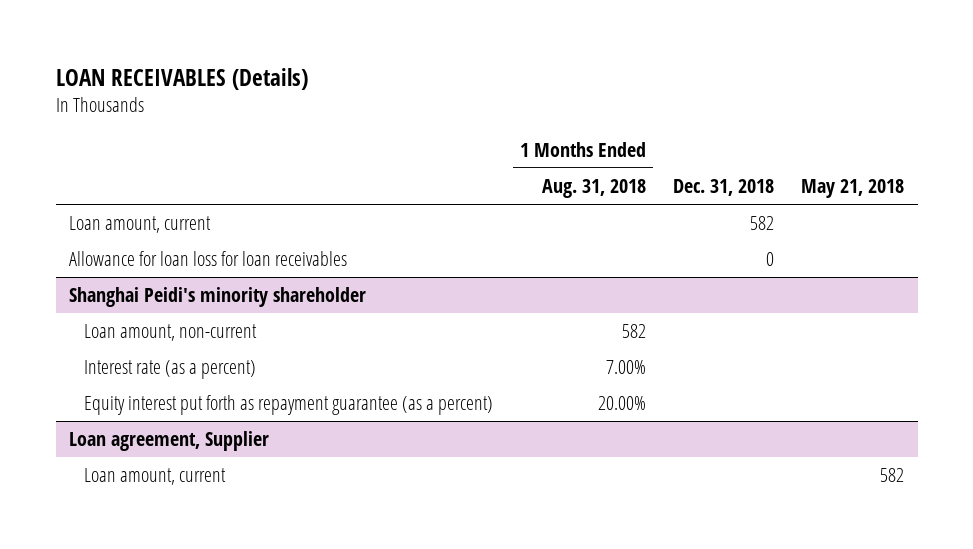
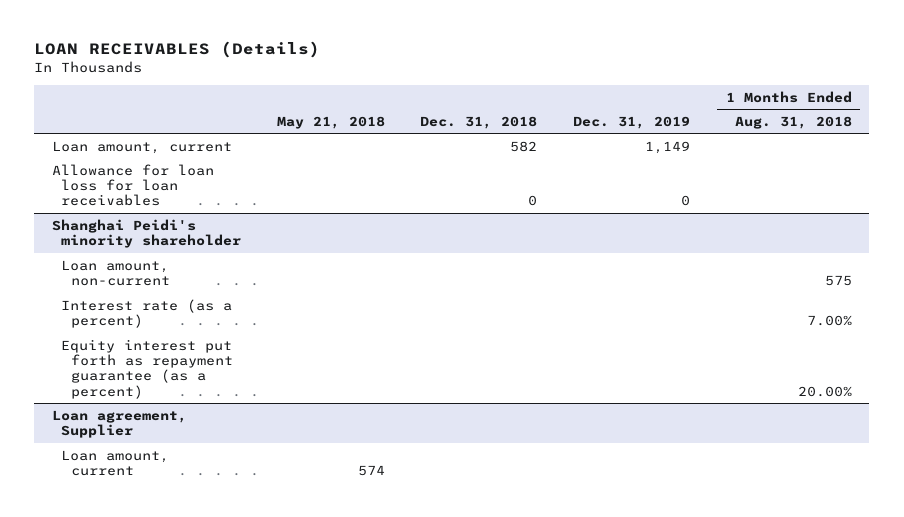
- | 1 Months Ended Aug. 31, 2018 | Dec. 31, 2018 | May 21, 2018
+ | May 21, 2018 | Dec. 31, 2018 | Dec. 31, 2019 | 1 Months Ended Aug. 31, 2018
@ Shanghai Peidi's minority shareholder
- Loan amount, non-current | 582 | |
+ Loan amount, non-current | | | | 575
@ Loan agreement, Supplier
- Loan amount, current | | | 582
+ Loan amount, current | 574 | | |

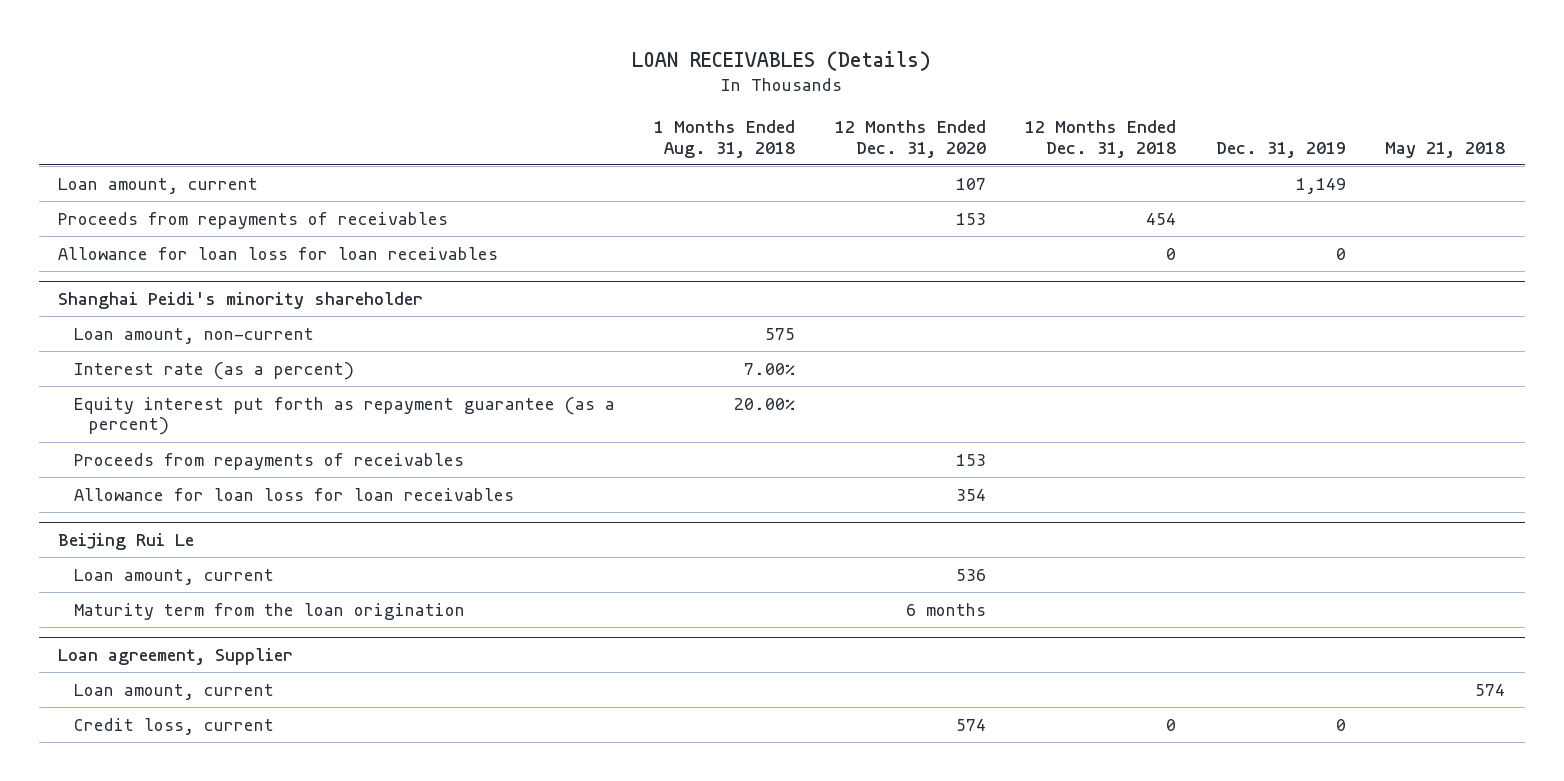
- | May 21, 2018 | Dec. 31, 2018 | Dec. 31, 2019 | 1 Months Ended Aug. 31, 2018
+ | 1 Months Ended Aug. 31, 2018 | 12 Months Ended Dec. 31, 2020 | 12 Months Ended Dec. 31, 2018 | Dec. 31, 2019 | May 21, 2018
+ Proceeds from repayments of receivables | | 153 | 454 | |
@ Shanghai Peidi's minority shareholder
+ Proceeds from repayments of receivables | | 153 | | |
+ Allowance for loan loss for loan receivables | | 354 | | |
+ Beijing Rui Le
+ Loan amount, current | | 536 | | |
+ Maturity term from the loan origination | | 6 months | | |
@ Loan agreement, Supplier
+ Credit loss, current | | 574 | 0 | 0 |

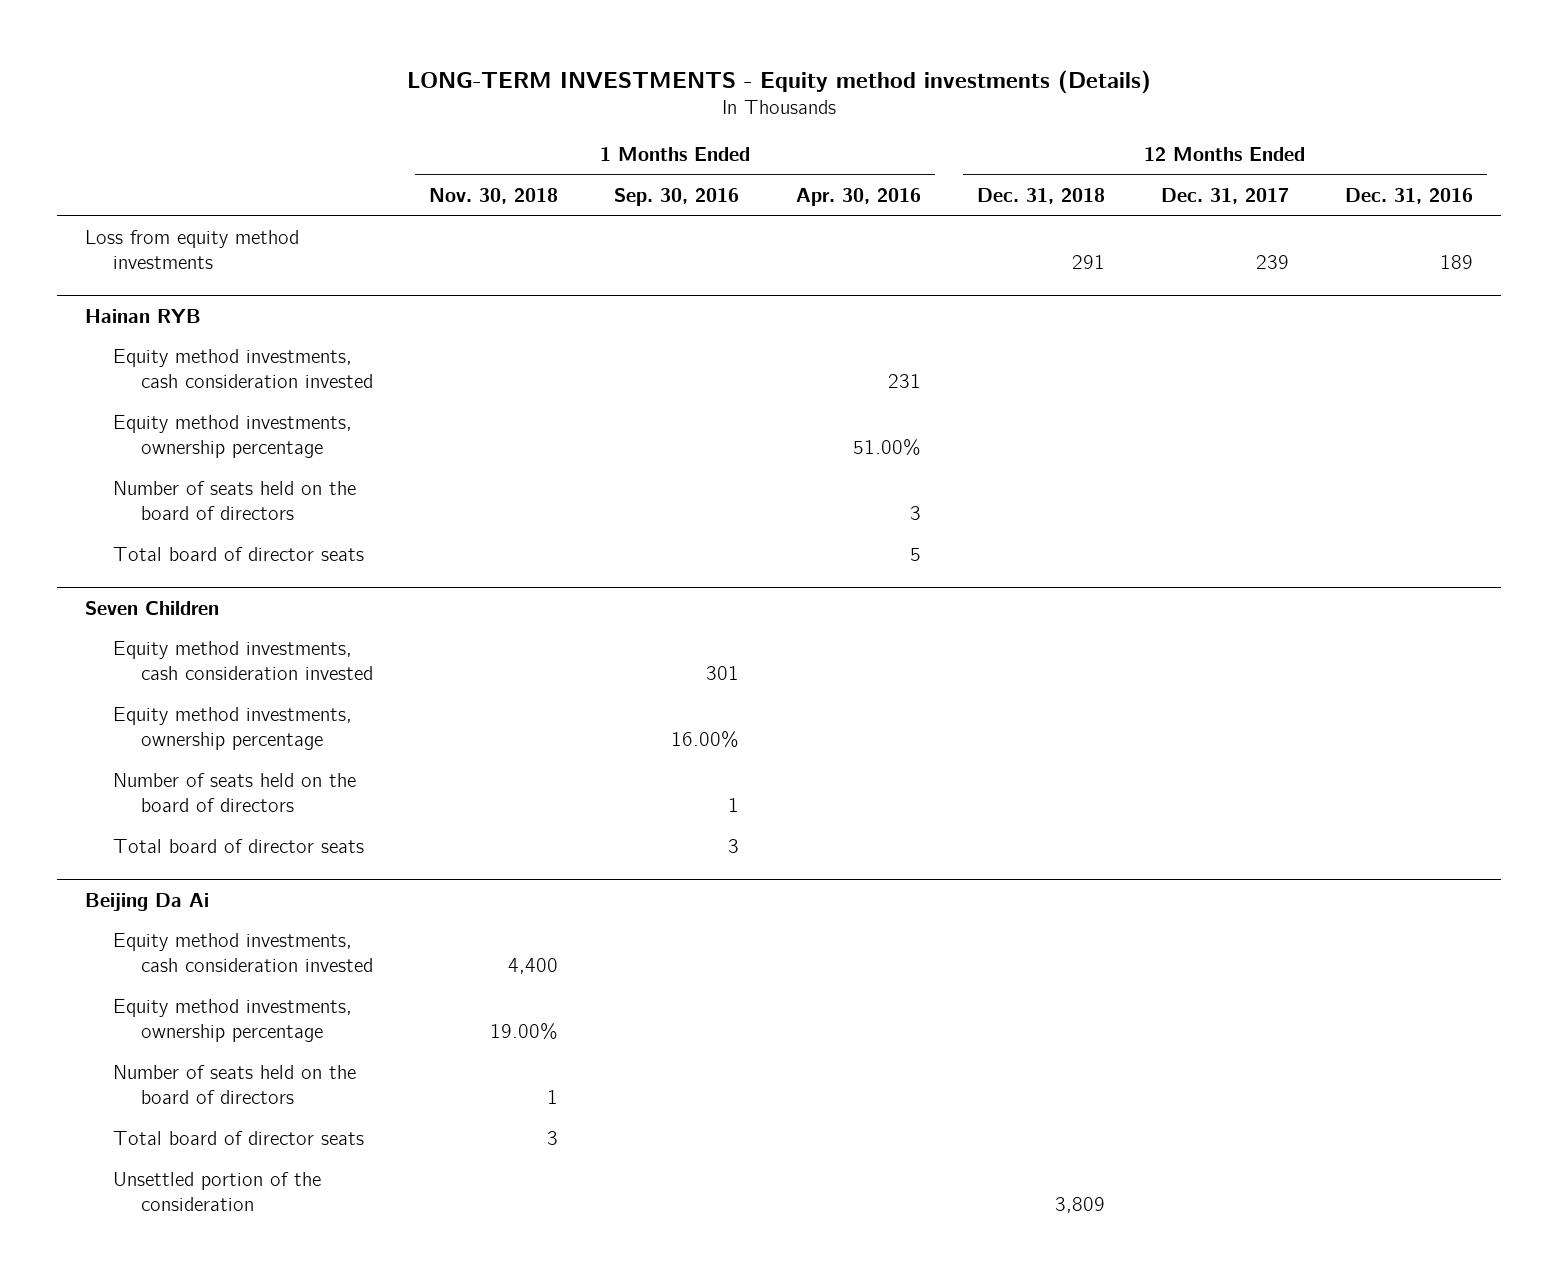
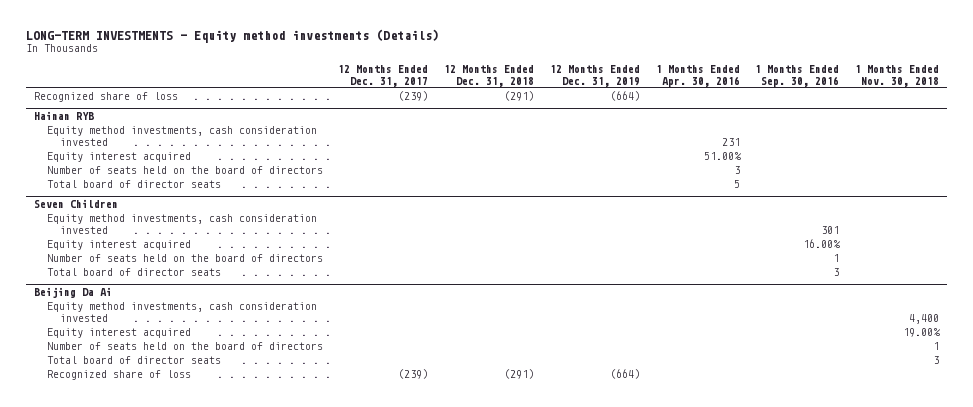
- | 1 Months Ended Nov. 30, 2018 | 1 Months Ended Sep. 30, 2016 | 1 Months Ended Apr. 30, 2016 | 12 Months Ended Dec. 31, 2018 | 12 Months Ended Dec. 31, 2017 | 12 Months Ended Dec. 31, 2016
+ | 12 Months Ended Dec. 31, 2017 | 12 Months Ended Dec. 31, 2018 | 12 Months Ended Dec. 31, 2019 | 1 Months Ended Apr. 30, 2016 | 1 Months Ended Sep. 30, 2016 | 1 Months Ended Nov. 30, 2018
- Loss from equity method investments | | | | 291 | 239 | 189
+ Recognized share of loss | (239) | (291) | (664) | | |
@ Hainan RYB
- Equity method investments, ownership percentage | | | 51.00% | | |
+ Equity interest acquired | | | | 51.00% | |
@ Seven Children
- Equity method investments, ownership percentage | | 16.00% | | | |
+ Equity interest acquired | | | | | 16.00% |
@ Beijing Da Ai
- Equity method investments, ownership percentage | 19.00% | | | | |
+ Equity interest acquired | | | | | | 19.00%
- Unsettled portion of the consideration | | | | 3,809 | |
+ Recognized share of loss | (239) | (291) | (664) | | |

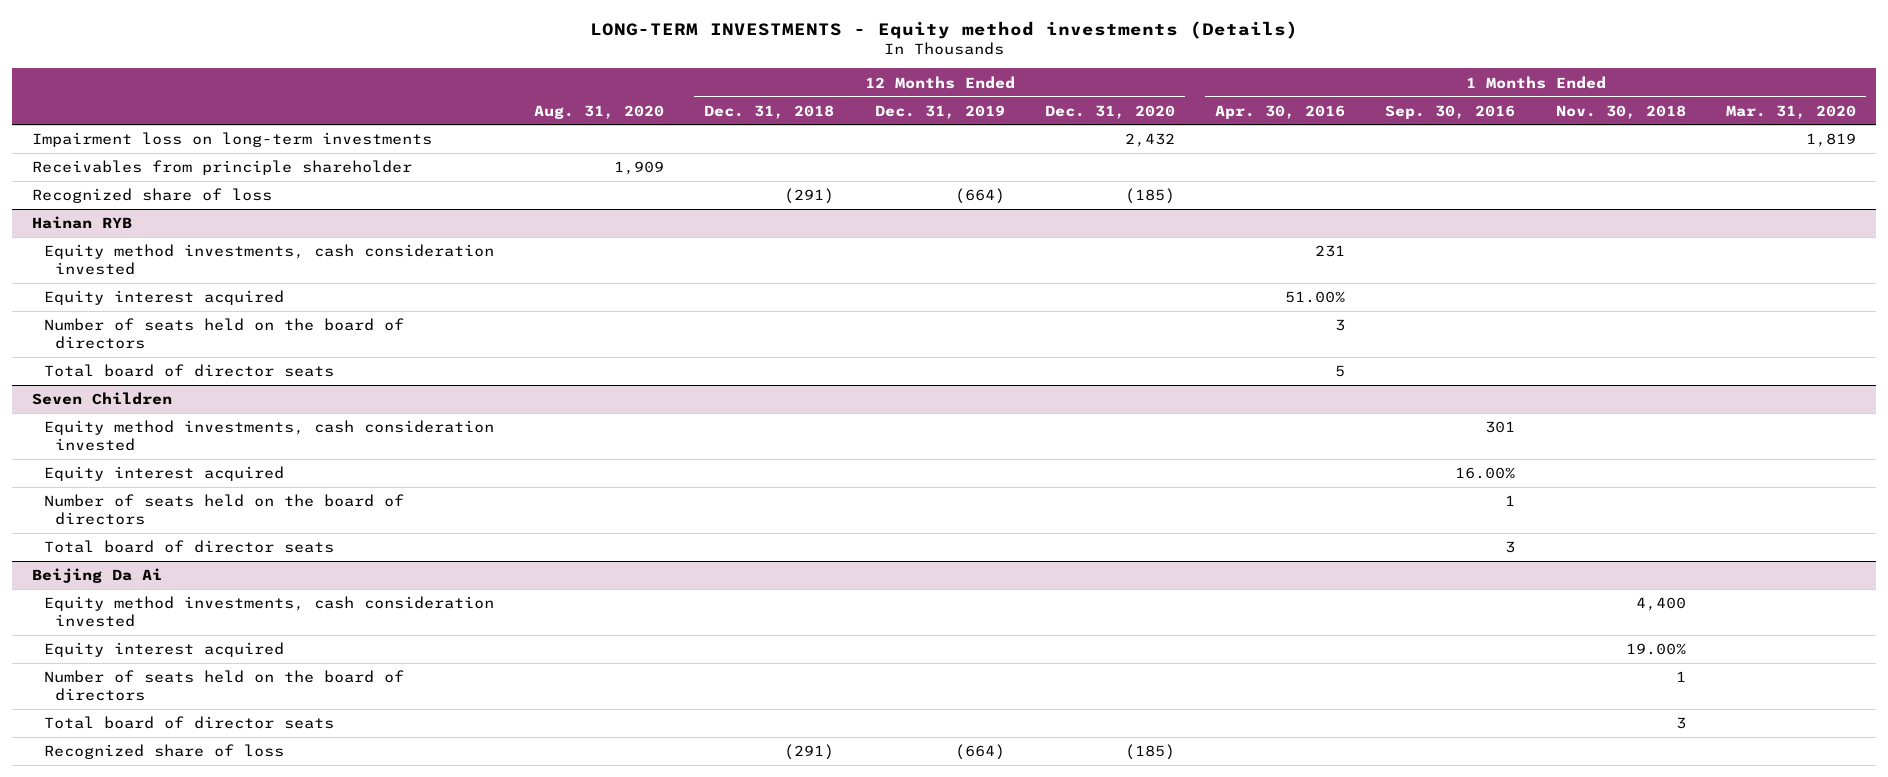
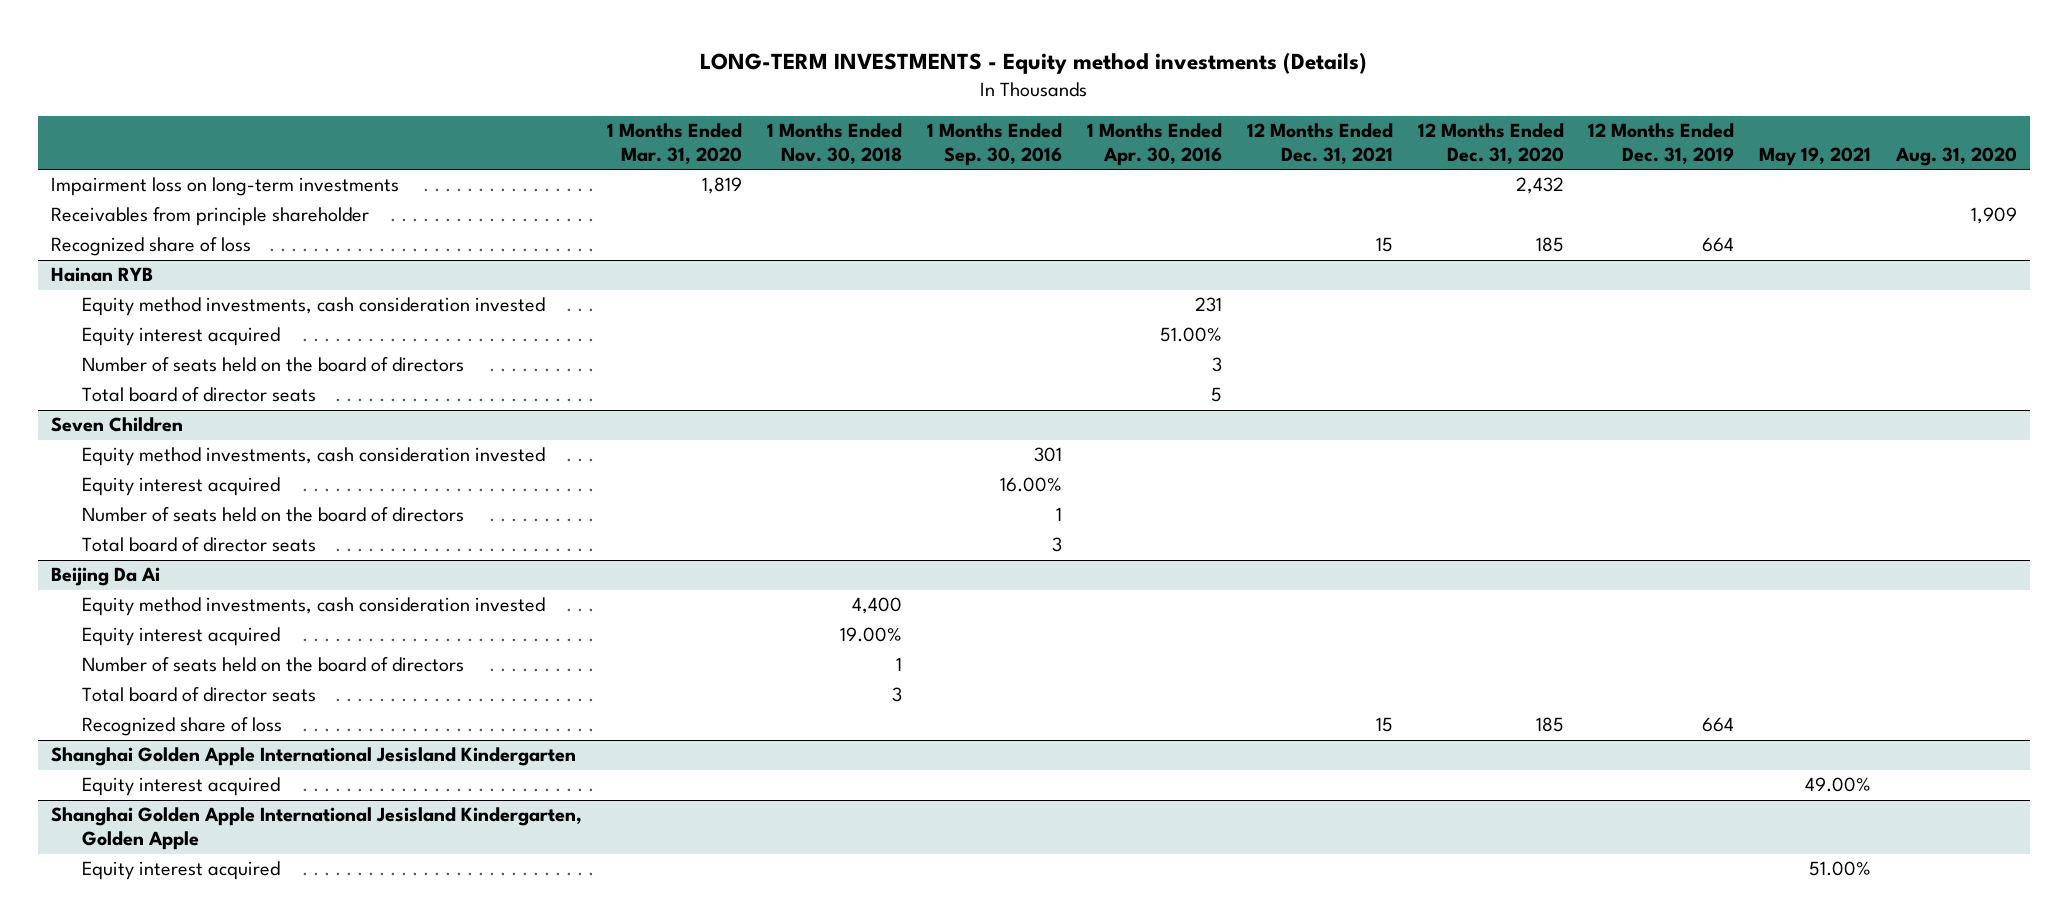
- | Aug. 31, 2020 | 12 Months Ended Dec. 31, 2018 | 12 Months Ended Dec. 31, 2019 | 12 Months Ended Dec. 31, 2020 | 1 Months Ended Apr. 30, 2016 | 1 Months Ended Sep. 30, 2016 | 1 Months Ended Nov. 30, 2018 | 1 Months Ended Mar. 31, 2020
+ | 1 Months Ended Mar. 31, 2020 | 1 Months Ended Nov. 30, 2018 | 1 Months Ended Sep. 30, 2016 | 1 Months Ended Apr. 30, 2016 | 12 Months Ended Dec. 31, 2021 | 12 Months Ended Dec. 31, 2020 | 12 Months Ended Dec. 31, 2019 | May 19, 2021 | Aug. 31, 2020
- Recognized share of loss | | (291) | (664) | (185) | | | |
+ Recognized share of loss | | | | | 15 | 185 | 664 | |
@ Beijing Da Ai
- Recognized share of loss | | (291) | (664) | (185) | | | |
+ Recognized share of loss | | | | | 15 | 185 | 664 | |
+ Shanghai Golden Apple International Jesisland Kindergarten
+ Equity interest acquired | | | | | | | | 49.00% |
+ Shanghai Golden Apple International Jesisland Kindergarten, Golden Apple
+ Equity interest acquired | | | | | | | | 51.00% |

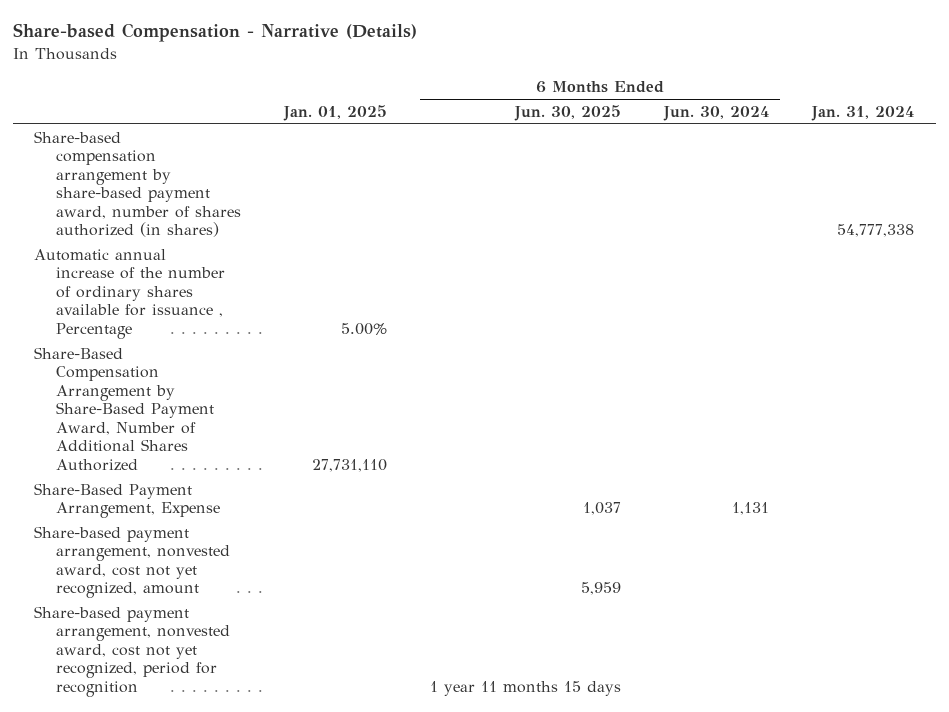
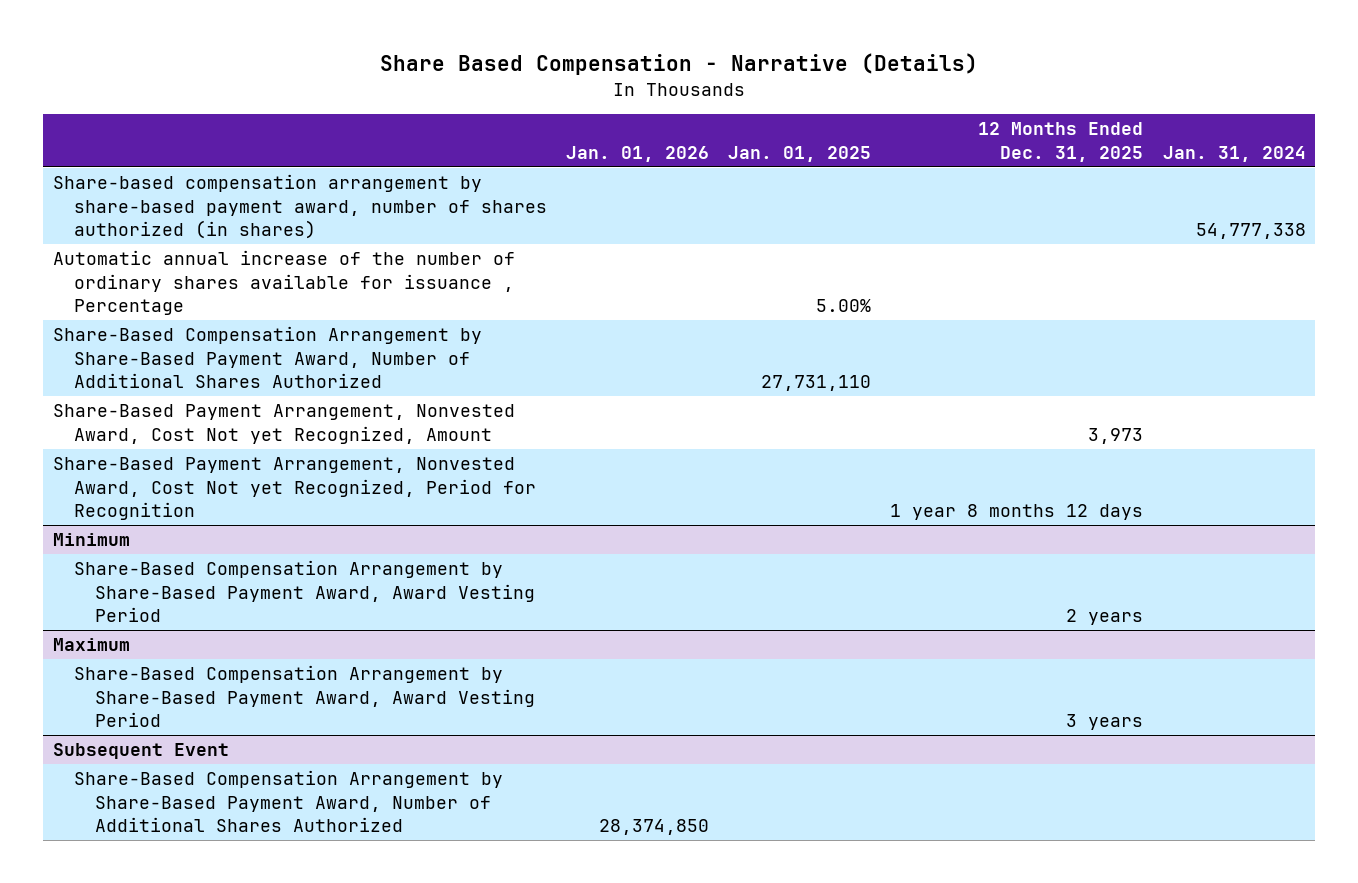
- Share-based Compensation - Narrative (Details)
+ Share Based Compensation - Narrative (Details)
- | Jan. 01, 2025 | 6 Months Ended Jun. 30, 2025 | 6 Months Ended Jun. 30, 2024 | Jan. 31, 2024
+ | Jan. 01, 2026 | Jan. 01, 2025 | 12 Months Ended Dec. 31, 2025 | Jan. 31, 2024
- Share-Based Payment Arrangement, Expense | | 1,037 | 1,131 |
- Share-based payment arrangement, nonvested award, cost not yet recognized, amount | | 5,959 | |
- Share-based payment arrangement, nonvested award, cost not yet recognized, period for recognition | | 1 year 11 months 15 days | |
+ Share-Based Payment Arrangement, Nonvested Award, Cost Not yet Recognized, Amount | | | 3,973 |
+ Share-Based Payment Arrangement, Nonvested Award, Cost Not yet Recognized, Period for Recognition | | | 1 year 8 months 12 days |
+ Minimum
+ Share-Based Compensation Arrangement by Share-Based Payment Award, Award Vesting Period | | | 2 years |
+ Maximum
+ Share-Based Compensation Arrangement by Share-Based Payment Award, Award Vesting Period | | | 3 years |
+ Subsequent Event
+ Share-Based Compensation Arrangement by Share-Based Payment Award, Number of Additional Shares Authorized | 28,374,850 | | |

